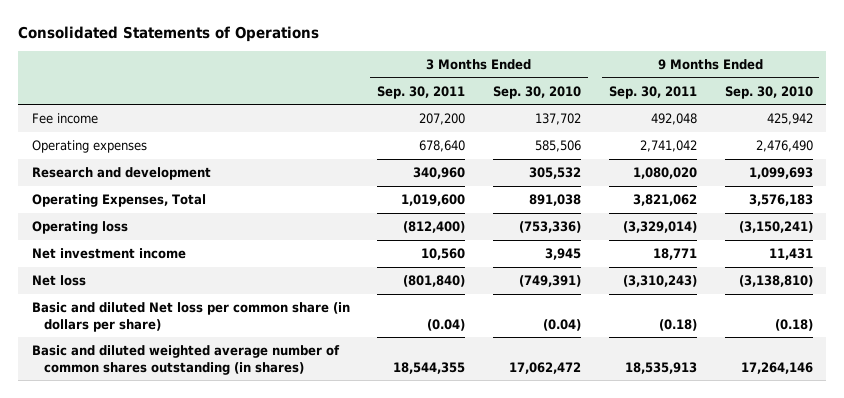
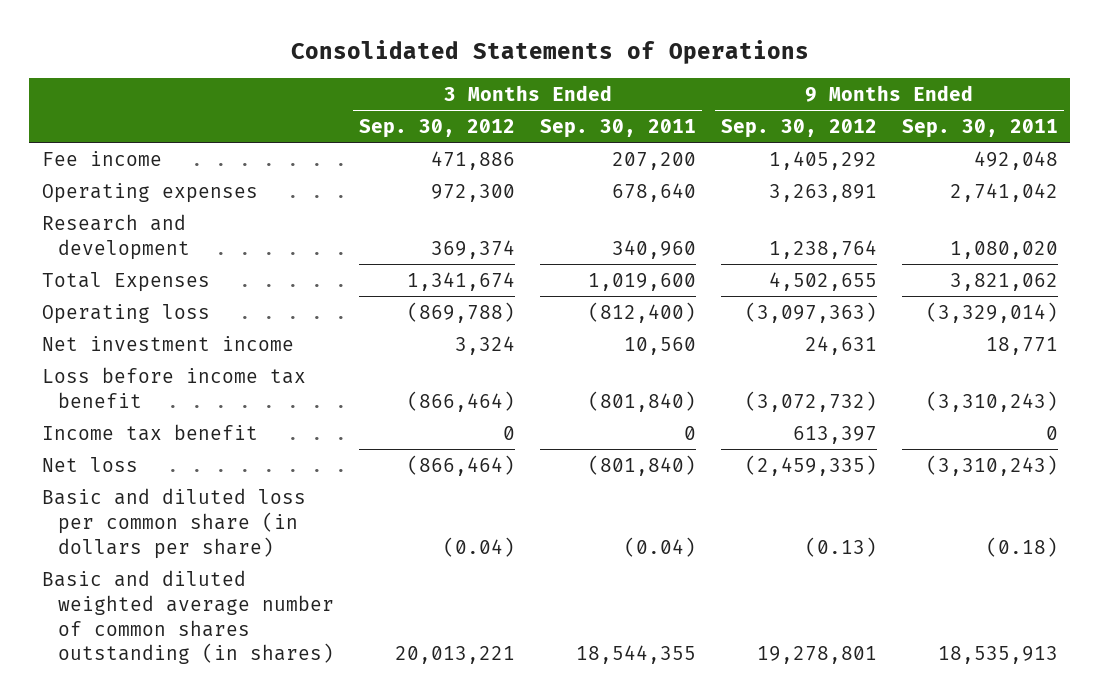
- | 3 Months Ended Sep. 30, 2011 | 3 Months Ended Sep. 30, 2010 | 9 Months Ended Sep. 30, 2011 | 9 Months Ended Sep. 30, 2010
+ | 3 Months Ended Sep. 30, 2012 | 3 Months Ended Sep. 30, 2011 | 9 Months Ended Sep. 30, 2012 | 9 Months Ended Sep. 30, 2011
- Operating Expenses, Total | 1,019,600 | 891,038 | 3,821,062 | 3,576,183
+ Total Expenses | 1,341,674 | 1,019,600 | 4,502,655 | 3,821,062
+ Loss before income tax benefit | (866,464) | (801,840) | (3,072,732) | (3,310,243)
+ Income tax benefit | 0 | 0 | 613,397 | 0
- Basic and diluted Net loss per common share (in dollars per share) | (0.04) | (0.04) | (0.18) | (0.18)
+ Basic and diluted loss per common share (in dollars per share) | (0.04) | (0.04) | (0.13) | (0.18)

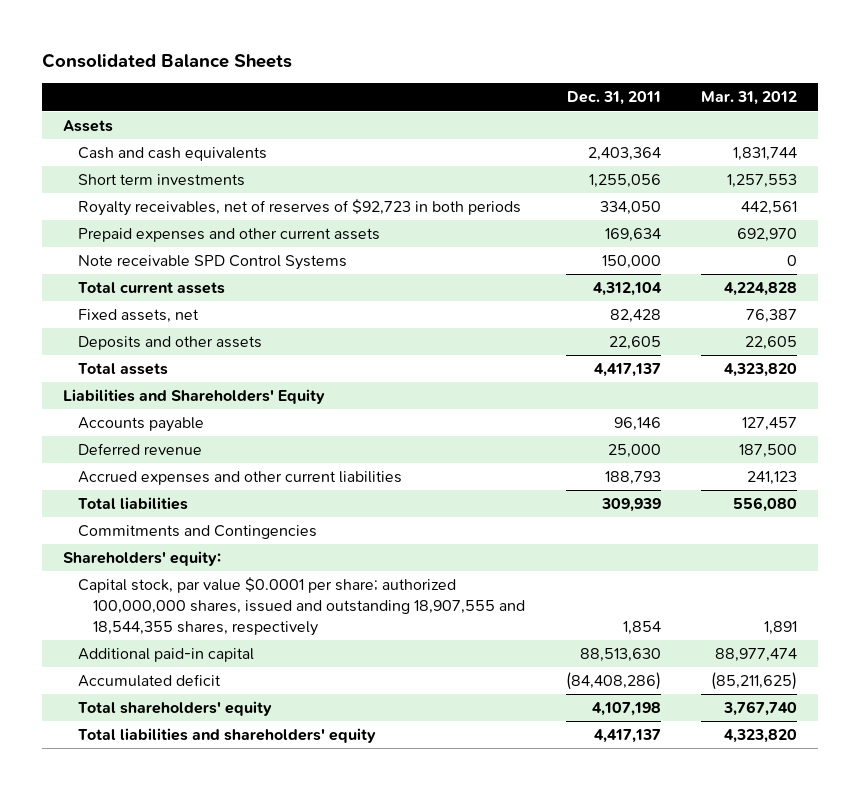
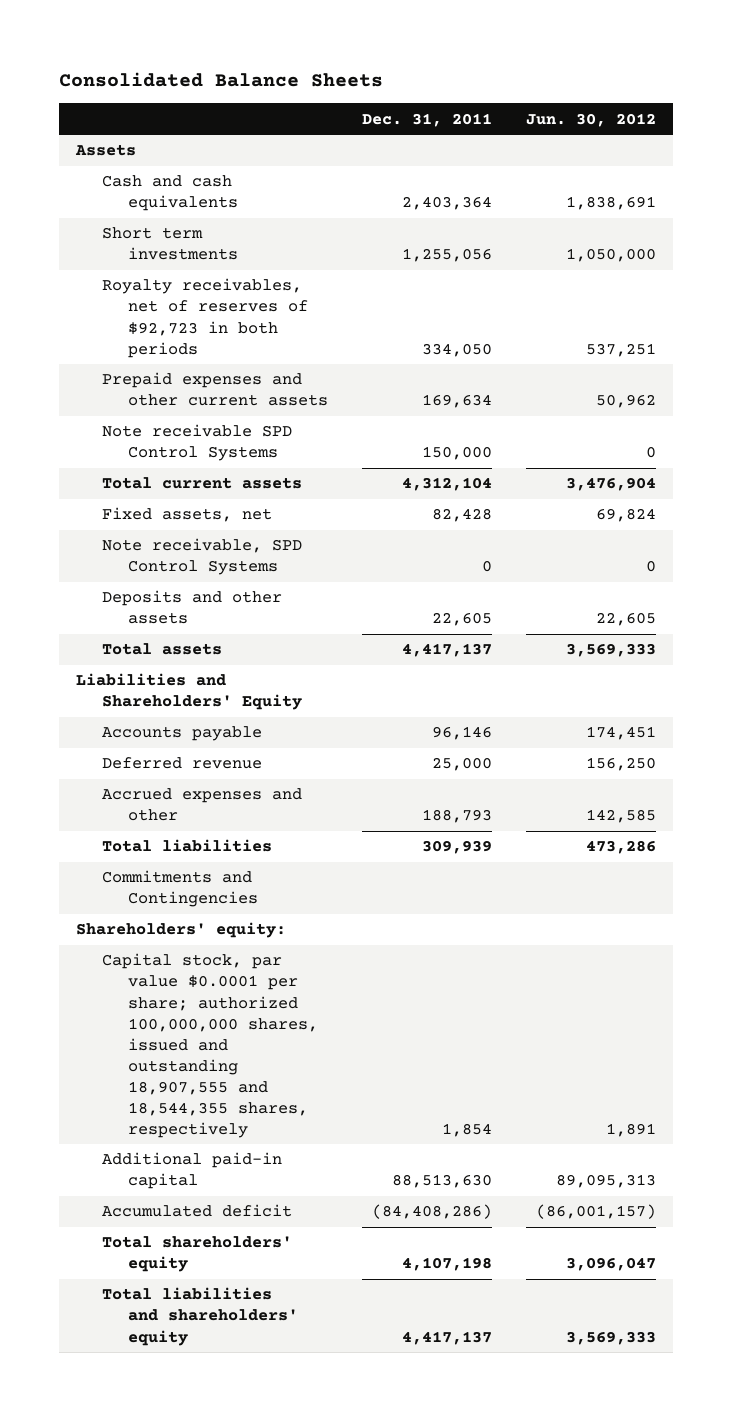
- | Dec. 31, 2011 | Mar. 31, 2012
+ | Dec. 31, 2011 | Jun. 30, 2012
+ Note receivable, SPD Control Systems | 0 | 0
- Accrued expenses and other current liabilities | 188,793 | 241,123
+ Accrued expenses and other | 188,793 | 142,585

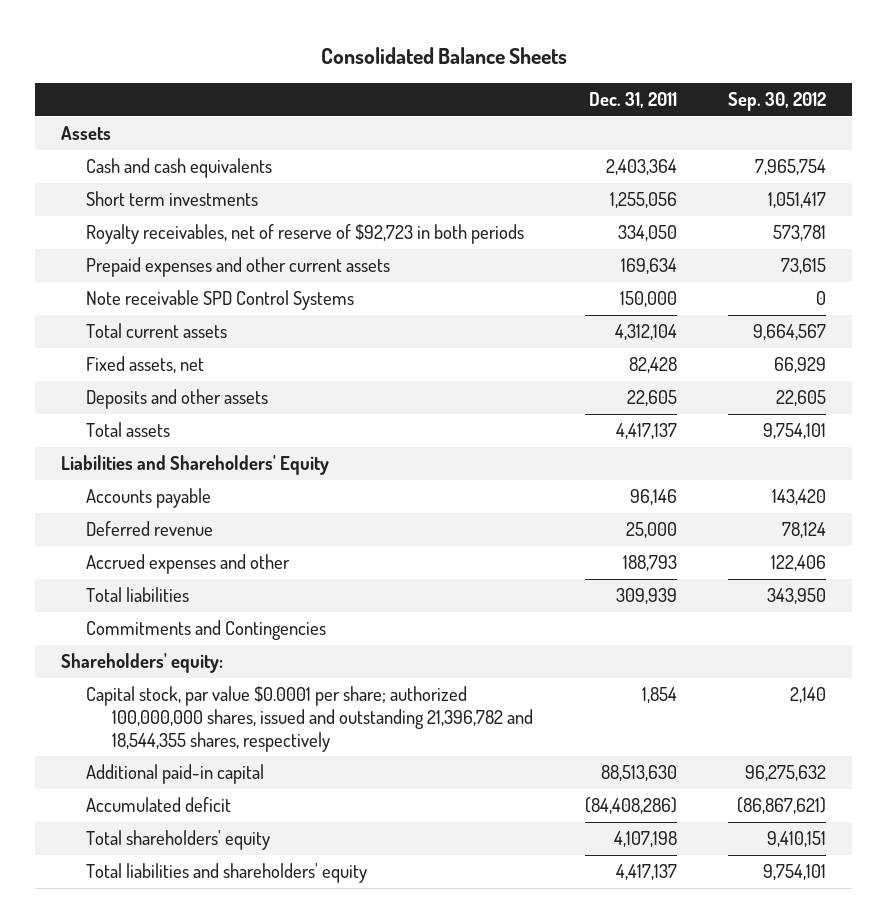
- | Dec. 31, 2011 | Jun. 30, 2012
+ | Dec. 31, 2011 | Sep. 30, 2012
- Royalty receivables, net of reserves of $92,723 in both periods | 334,050 | 537,251
+ Royalty receivables, net of reserve of $92,723 in both periods | 334,050 | 573,781
- Note receivable, SPD Control Systems | 0 | 0
- Capital stock, par value $0.0001 per share; authorized 100,000,000 shares, issued and outstanding 18,907,555 and 18,544,355 shares, respectively | 1,854 | 1,891
+ Capital stock, par value $0.0001 per share; authorized 100,000,000 shares, issued and outstanding 21,396,782 and 18,544,355 shares, respectively | 1,854 | 2,140

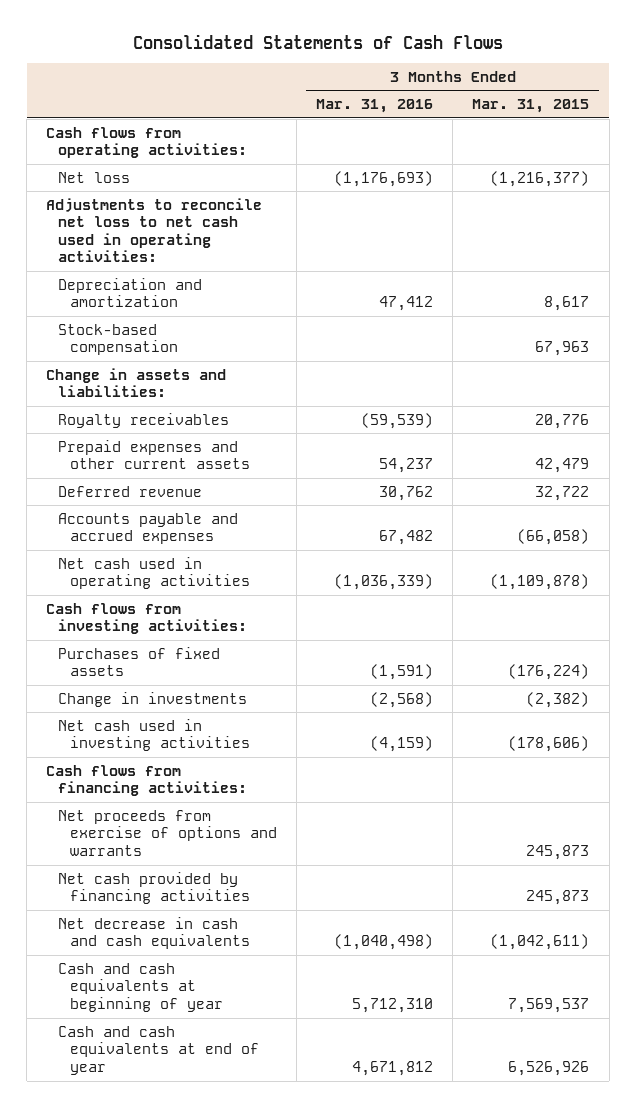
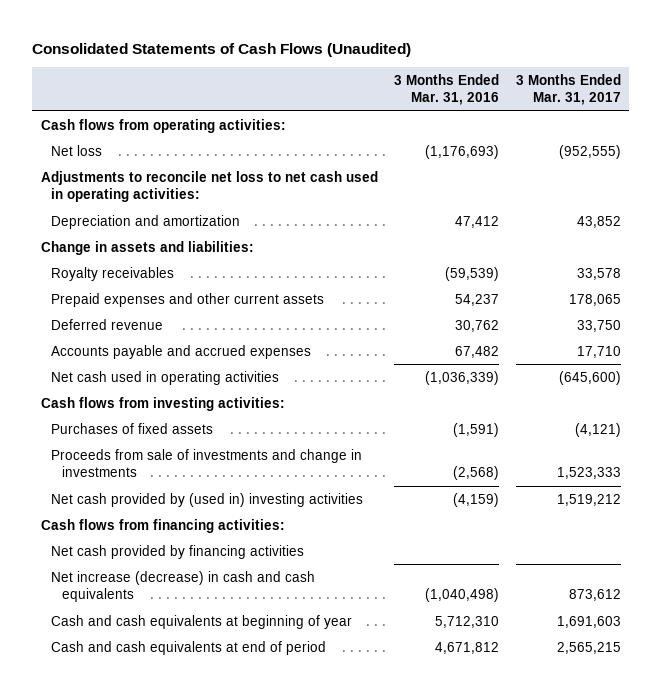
- Consolidated Statements of Cash Flows
+ Consolidated Statements of Cash Flows (Unaudited)
- | 3 Months Ended Mar. 31, 2016 | 3 Months Ended Mar. 31, 2015
+ | 3 Months Ended Mar. 31, 2016 | 3 Months Ended Mar. 31, 2017
- Stock-based compensation | | 67,963
- Change in investments | (2,568) | (2,382)
- Net cash used in investing activities | (4,159) | (178,606)
+ Proceeds from sale of investments and change in investments | (2,568) | 1,523,333
+ Net cash provided by (used in) investing activities | (4,159) | 1,519,212
- Net proceeds from exercise of options and warrants | | 245,873
- Net decrease in cash and cash equivalents | (1,040,498) | (1,042,611)
+ Net increase (decrease) in cash and cash equivalents | (1,040,498) | 873,612
- Cash and cash equivalents at end of year | 4,671,812 | 6,526,926
+ Cash and cash equivalents at end of period | 4,671,812 | 2,565,215

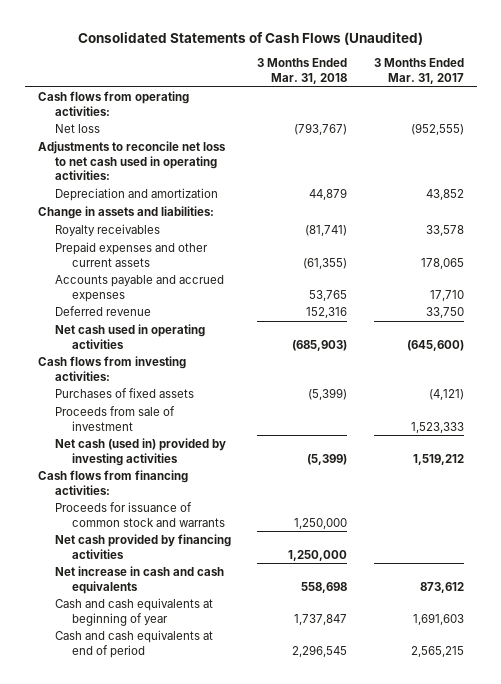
- | 3 Months Ended Mar. 31, 2016 | 3 Months Ended Mar. 31, 2017
+ | 3 Months Ended Mar. 31, 2018 | 3 Months Ended Mar. 31, 2017
moved down: Deferred revenue | 152,316 | 33,750
- Proceeds from sale of investments and change in investments | (2,568) | 1,523,333
- Net cash provided by (used in) investing activities | (4,159) | 1,519,212
+ Proceeds from sale of investment | | 1,523,333
+ Net cash (used in) provided by investing activities | (5,399) | 1,519,212
+ Proceeds for issuance of common stock and warrants | 1,250,000 |
- Net increase (decrease) in cash and cash equivalents | (1,040,498) | 873,612
+ Net increase in cash and cash equivalents | 558,698 | 873,612

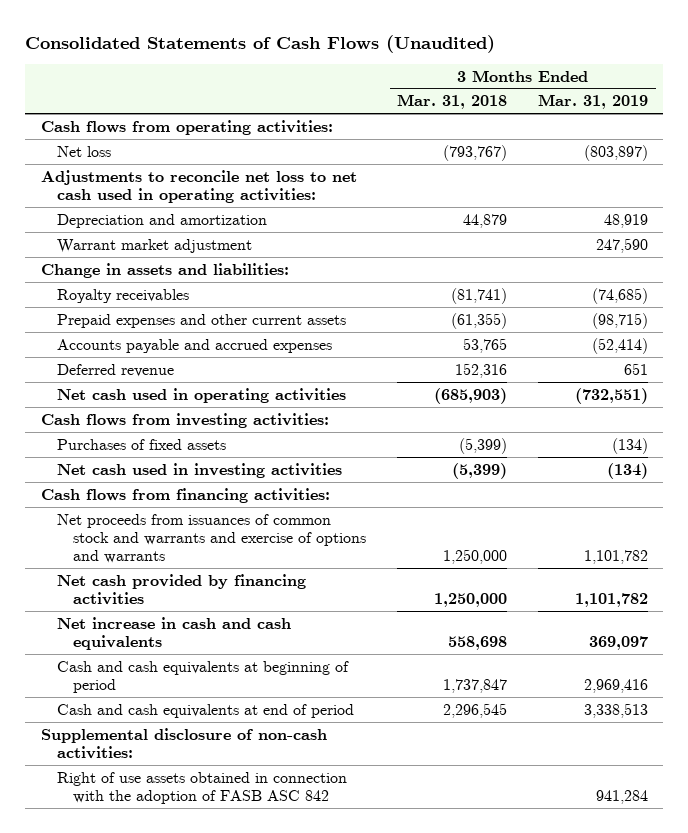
- | 3 Months Ended Mar. 31, 2018 | 3 Months Ended Mar. 31, 2017
+ | 3 Months Ended Mar. 31, 2018 | 3 Months Ended Mar. 31, 2019
+ Warrant market adjustment | | 247,590
- Proceeds from sale of investment | | 1,523,333
- Net cash (used in) provided by investing activities | (5,399) | 1,519,212
+ Net cash used in investing activities | (5,399) | (134)
- Proceeds for issuance of common stock and warrants | 1,250,000 |
+ Net proceeds from issuances of common stock and warrants and exercise of options and warrants | 1,250,000 | 1,101,782
- Cash and cash equivalents at beginning of year | 1,737,847 | 1,691,603
+ Cash and cash equivalents at beginning of period | 1,737,847 | 2,969,416
+ Supplemental disclosure of non-cash activities:
+ Right of use assets obtained in connection with the adoption of FASB ASC 842 | | 941,284

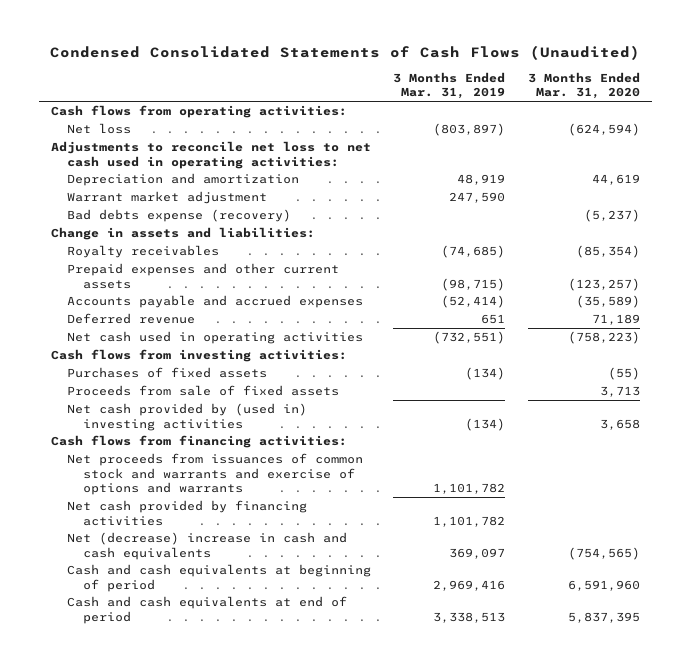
- Consolidated Statements of Cash Flows (Unaudited)
+ Condensed Consolidated Statements of Cash Flows (Unaudited)
- | 3 Months Ended Mar. 31, 2018 | 3 Months Ended Mar. 31, 2019
+ | 3 Months Ended Mar. 31, 2019 | 3 Months Ended Mar. 31, 2020
+ Bad debts expense (recovery) | | (5,237)
- Net cash used in investing activities | (5,399) | (134)
+ Proceeds from sale of fixed assets | | 3,713
+ Net cash provided by (used in) investing activities | (134) | 3,658
- Net increase in cash and cash equivalents | 558,698 | 369,097
+ Net (decrease) increase in cash and cash equivalents | 369,097 | (754,565)
- Supplemental disclosure of non-cash activities:
- Right of use assets obtained in connection with the adoption of FASB ASC 842 | | 941,284

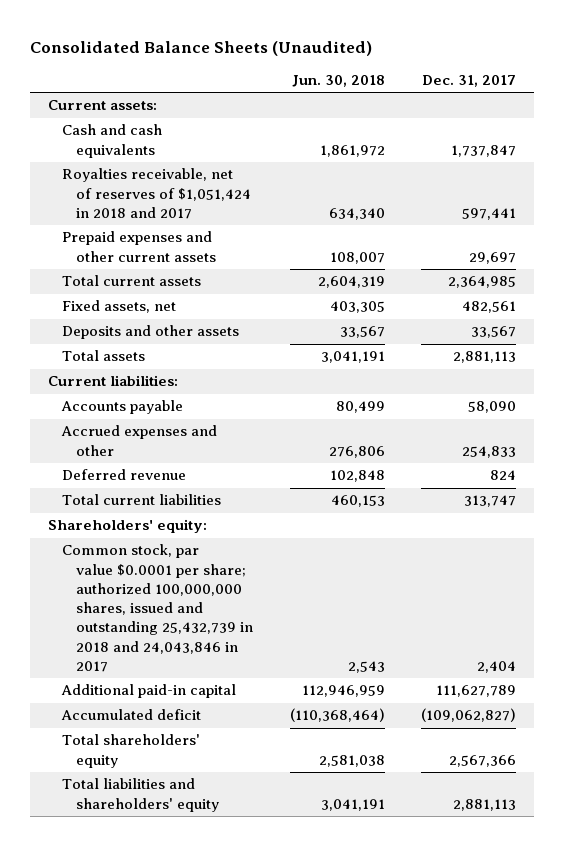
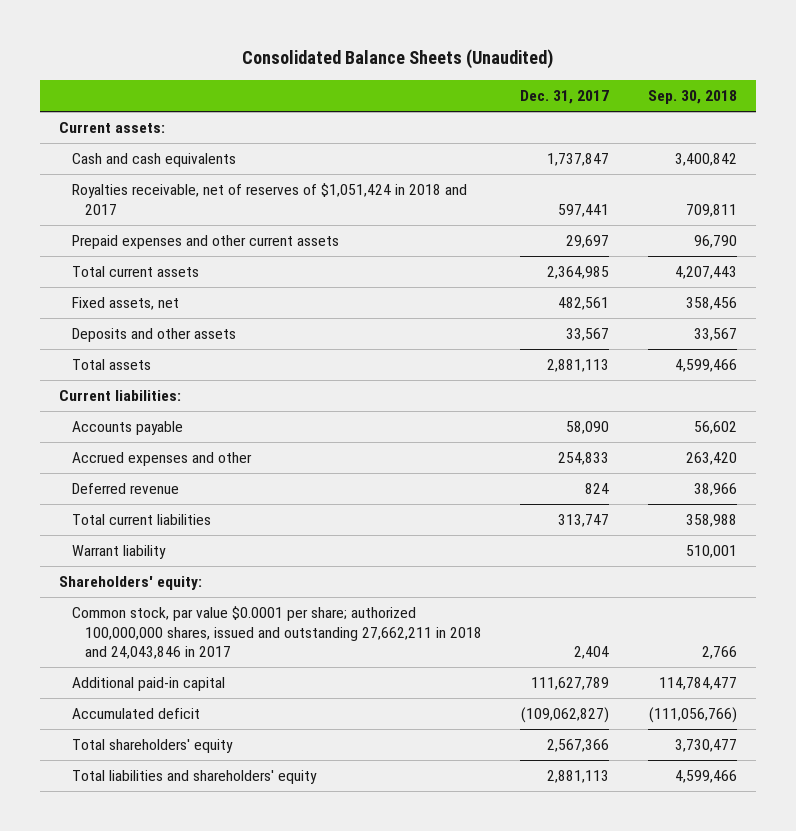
- | Jun. 30, 2018 | Dec. 31, 2017
+ | Dec. 31, 2017 | Sep. 30, 2018
+ Warrant liability | | 510,001
- Common stock, par value $0.0001 per share; authorized 100,000,000 shares, issued and outstanding 25,432,739 in 2018 and 24,043,846 in 2017 | 2,543 | 2,404
+ Common stock, par value $0.0001 per share; authorized 100,000,000 shares, issued and outstanding 27,662,211 in 2018 and 24,043,846 in 2017 | 2,404 | 2,766

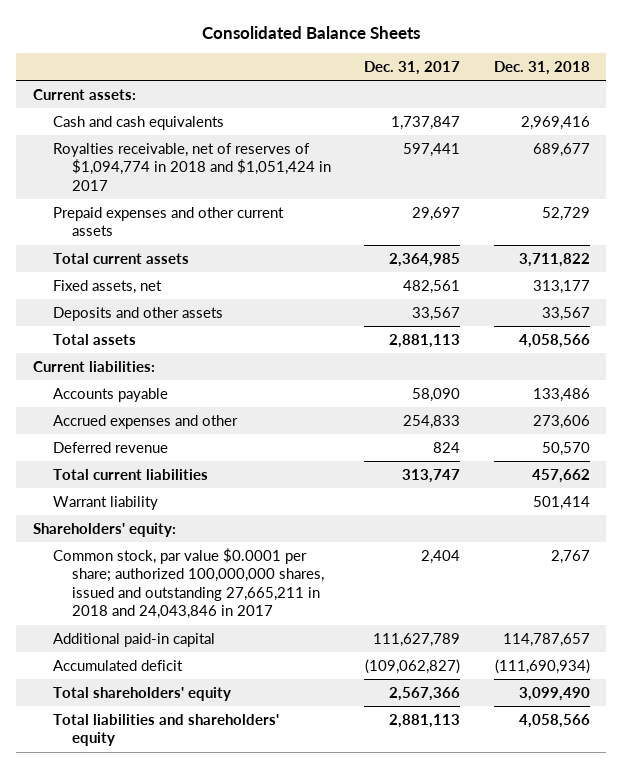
- Consolidated Balance Sheets (Unaudited)
+ Consolidated Balance Sheets
- | Dec. 31, 2017 | Sep. 30, 2018
+ | Dec. 31, 2017 | Dec. 31, 2018
- Royalties receivable, net of reserves of $1,051,424 in 2018 and 2017 | 597,441 | 709,811
+ Royalties receivable, net of reserves of $1,094,774 in 2018 and $1,051,424 in 2017 | 597,441 | 689,677
- Common stock, par value $0.0001 per share; authorized 100,000,000 shares, issued and outstanding 27,662,211 in 2018 and 24,043,846 in 2017 | 2,404 | 2,766
+ Common stock, par value $0.0001 per share; authorized 100,000,000 shares, issued and outstanding 27,665,211 in 2018 and 24,043,846 in 2017 | 2,404 | 2,767

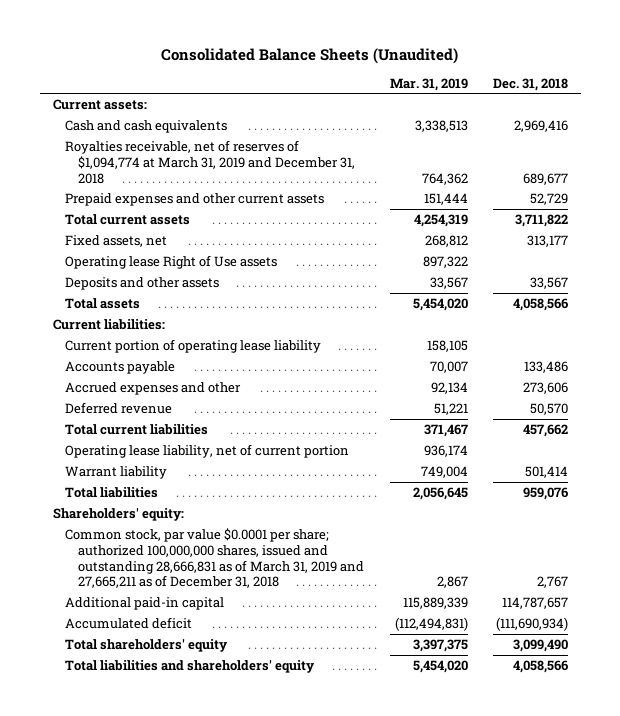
- Consolidated Balance Sheets
+ Consolidated Balance Sheets (Unaudited)
- | Dec. 31, 2017 | Dec. 31, 2018
+ | Mar. 31, 2019 | Dec. 31, 2018
- Royalties receivable, net of reserves of $1,094,774 in 2018 and $1,051,424 in 2017 | 597,441 | 689,677
+ Royalties receivable, net of reserves of $1,094,774 at March 31, 2019 and December 31, 2018 | 764,362 | 689,677
+ Operating lease Right of Use assets | 897,322 |
+ Current portion of operating lease liability | 158,105 |
+ Operating lease liability, net of current portion | 936,174 |
+ Total liabilities | 2,056,645 | 959,076
- Common stock, par value $0.0001 per share; authorized 100,000,000 shares, issued and outstanding 27,665,211 in 2018 and 24,043,846 in 2017 | 2,404 | 2,767
+ Common stock, par value $0.0001 per share; authorized 100,000,000 shares, issued and outstanding 28,666,831 as of March 31, 2019 and 27,665,211 as of December 31, 2018 | 2,867 | 2,767

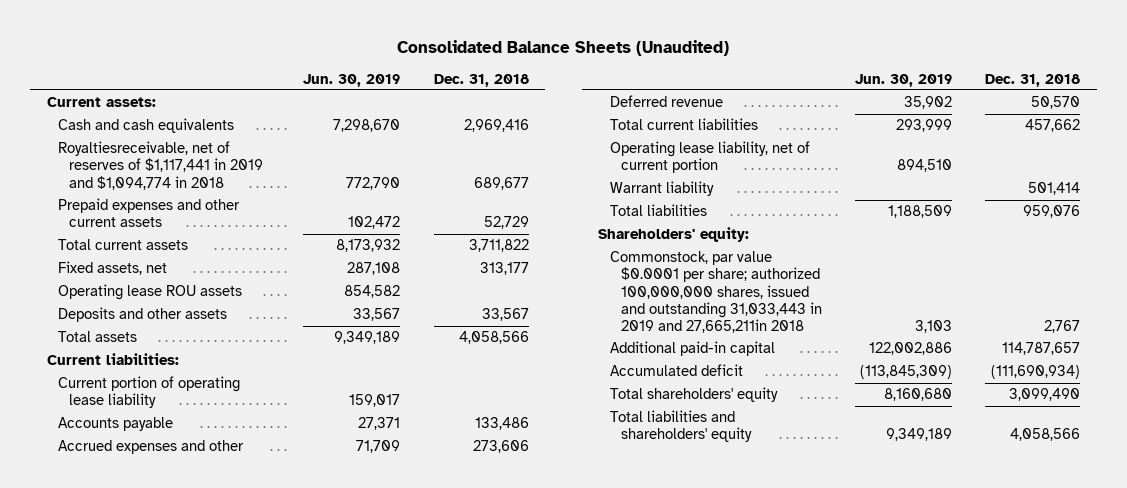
- | Mar. 31, 2019 | Dec. 31, 2018
+ | Jun. 30, 2019 | Dec. 31, 2018
- Royalties receivable, net of reserves of $1,094,774 at March 31, 2019 and December 31, 2018 | 764,362 | 689,677
+ Royaltiesreceivable, net of reserves of $1,117,441 in 2019 and $1,094,774 in 2018 | 772,790 | 689,677
- Operating lease Right of Use assets | 897,322 |
+ Operating lease ROU assets | 854,582 |
- Common stock, par value $0.0001 per share; authorized 100,000,000 shares, issued and outstanding 28,666,831 as of March 31, 2019 and 27,665,211 as of December 31, 2018 | 2,867 | 2,767
+ Commonstock, par value $0.0001 per share; authorized 100,000,000 shares, issued and outstanding 31,033,443 in 2019 and 27,665,211in 2018 | 3,103 | 2,767

